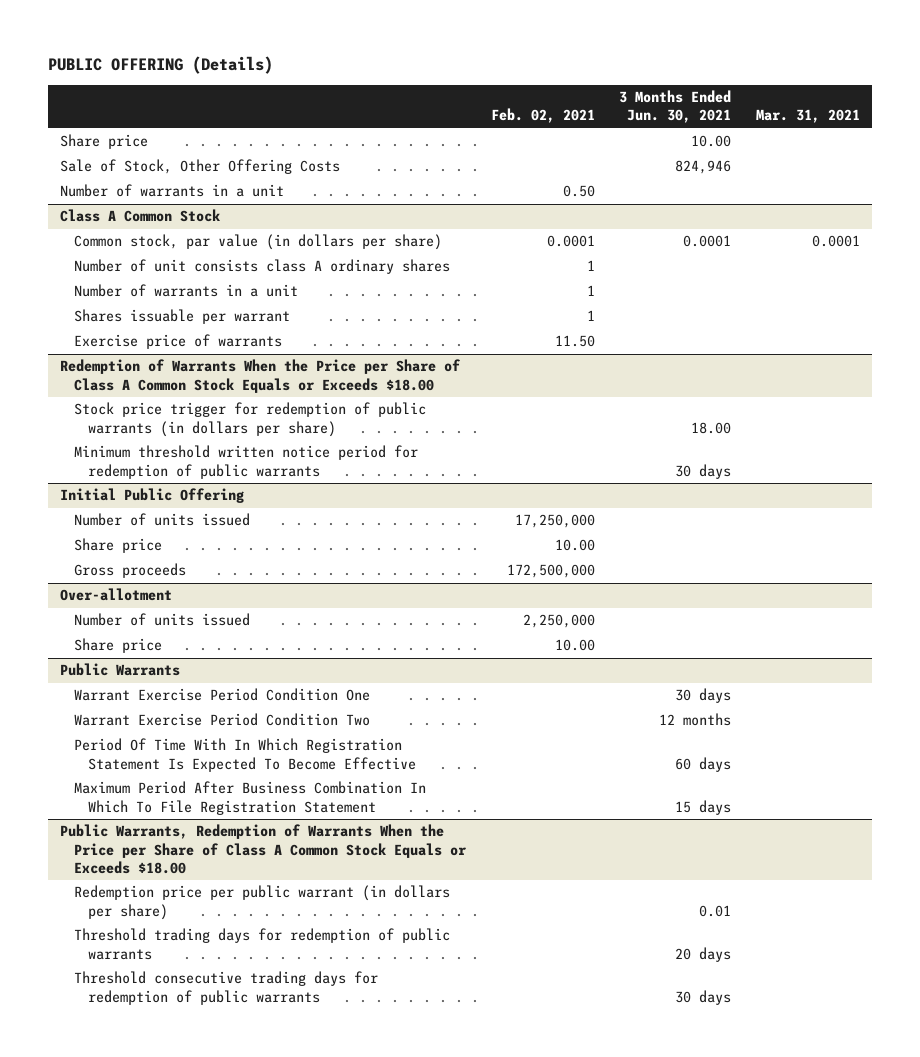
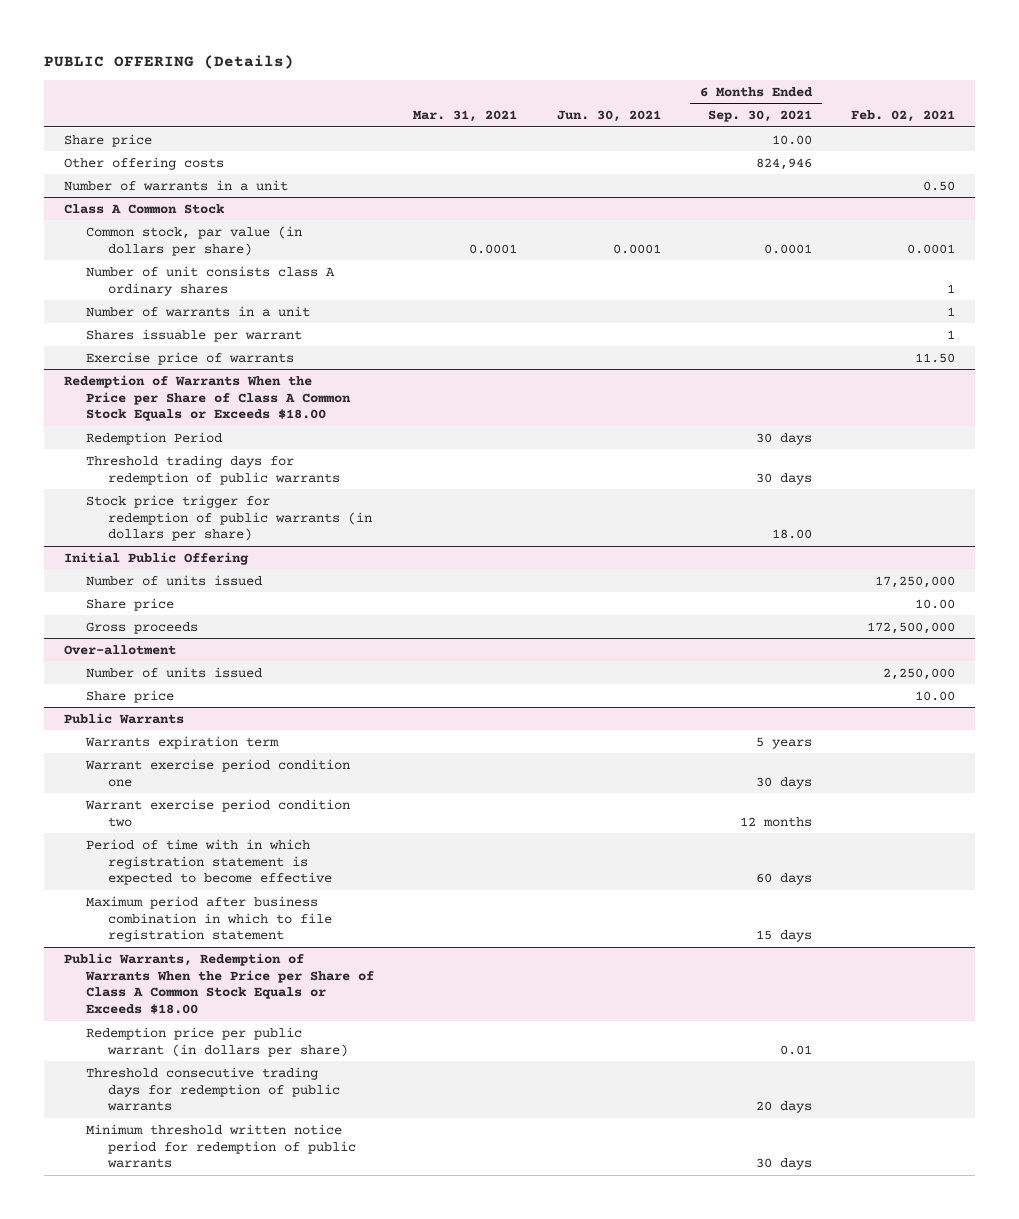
- | Feb. 02, 2021 | 3 Months Ended Jun. 30, 2021 | Mar. 31, 2021
+ | Mar. 31, 2021 | Jun. 30, 2021 | 6 Months Ended Sep. 30, 2021 | Feb. 02, 2021
- Sale of Stock, Other Offering Costs | | 824,946 |
+ Other offering costs | | | 824,946 |
@ Redemption of Warrants When the Price per Share of Class A Common Stock Equals or Exceeds $18.00
+ Redemption Period | | | 30 days |
+ Threshold trading days for redemption of public warrants | | | 30 days |
- Minimum threshold written notice period for redemption of public warrants | | 30 days |
@ Public Warrants
- Warrant Exercise Period Condition One | | 30 days |
- Warrant Exercise Period Condition Two | | 12 months |
- Period Of Time With In Which Registration Statement Is Expected To Become Effective | | 60 days |
- Maximum Period After Business Combination In Which To File Registration Statement | | 15 days |
+ Warrants expiration term | | | 5 years |
+ Warrant exercise period condition one | | | 30 days |
+ Warrant exercise period condition two | | | 12 months |
+ Period of time with in which registration statement is expected to become effective | | | 60 days |
+ Maximum period after business combination in which to file registration statement | | | 15 days |
@ Public Warrants, Redemption of Warrants When the Price per Share of Class A Common Stock Equals or Exceeds $18.00
- Threshold trading days for redemption of public warrants | | 20 days |
+ Minimum threshold written notice period for redemption of public warrants | | | 30 days |

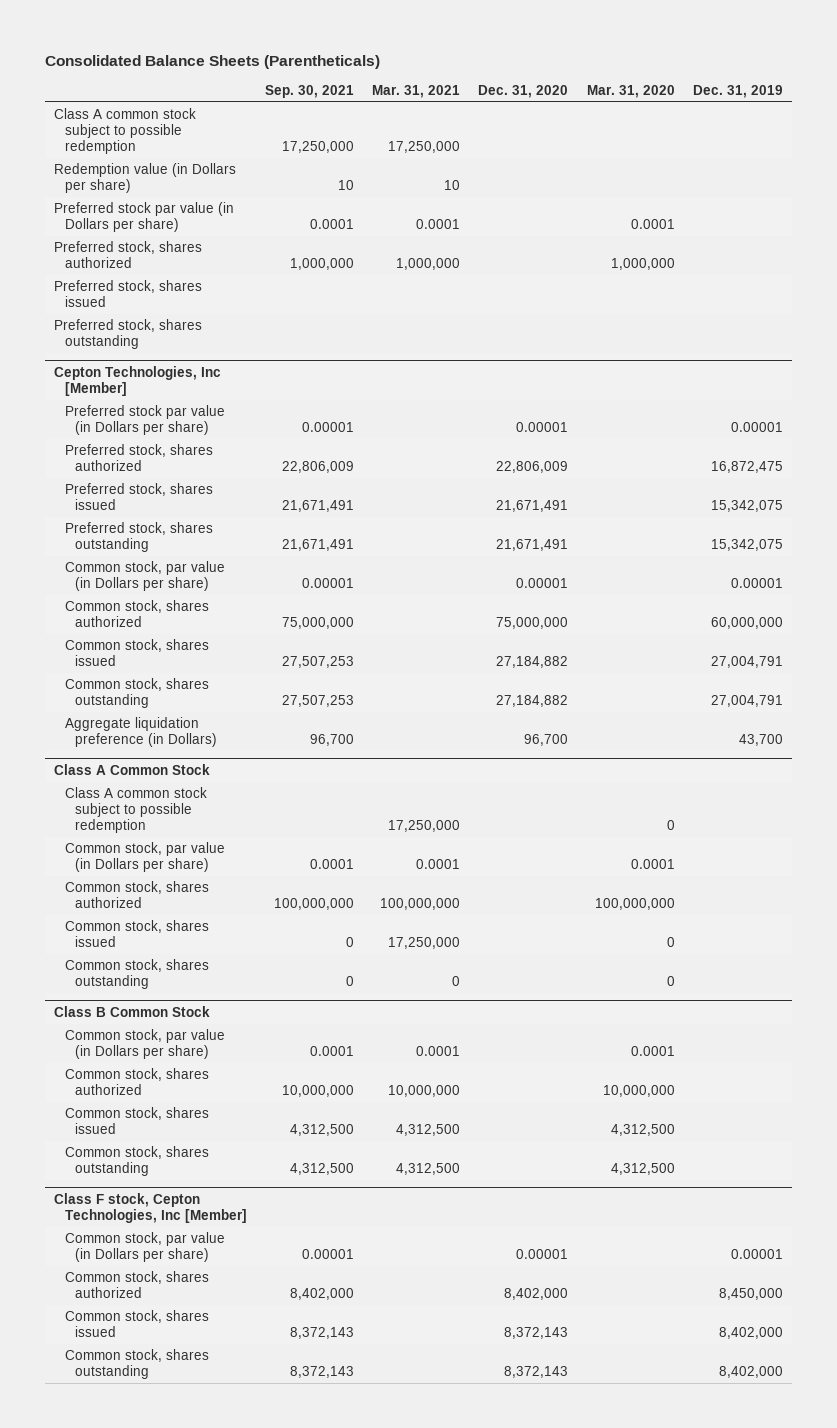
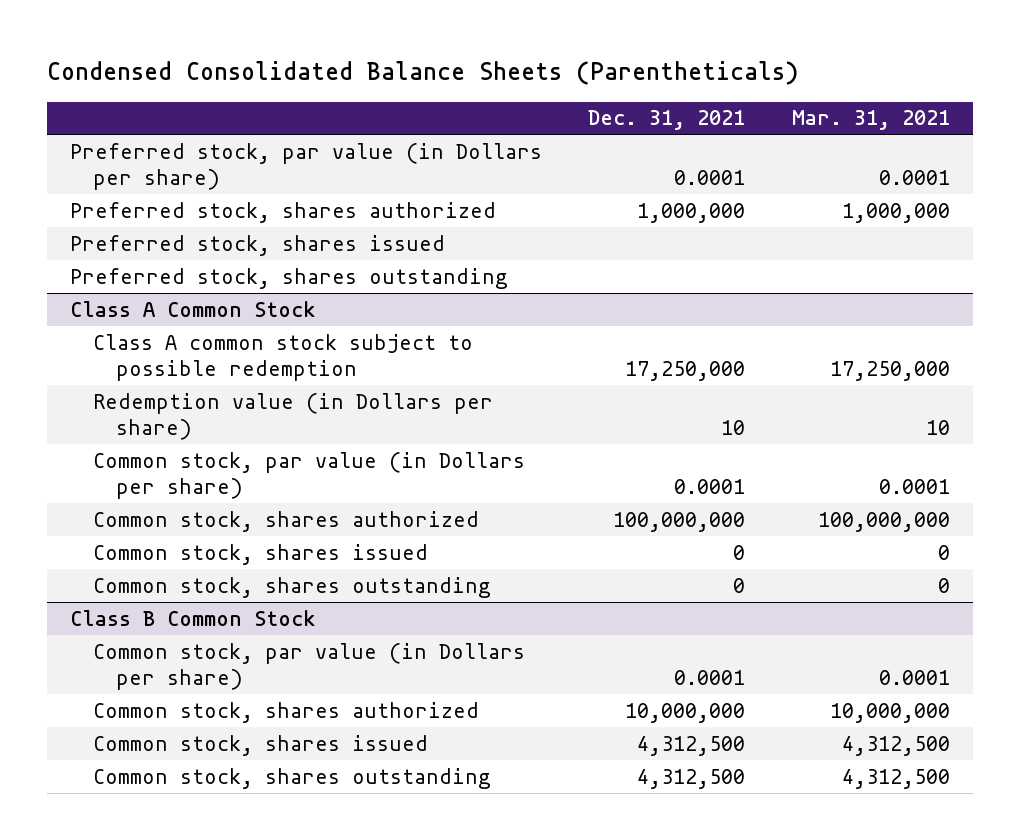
- Consolidated Balance Sheets (Parentheticals)
+ Condensed Consolidated Balance Sheets (Parentheticals)
- | Sep. 30, 2021 | Mar. 31, 2021 | Dec. 31, 2020 | Mar. 31, 2020 | Dec. 31, 2019
+ | Dec. 31, 2021 | Mar. 31, 2021
- Class A common stock subject to possible redemption | 17,250,000 | 17,250,000 | | |
- Redemption value (in Dollars per share) | 10 | 10 | | |
- Preferred stock par value (in Dollars per share) | 0.0001 | 0.0001 | | 0.0001 |
+ Preferred stock, par value (in Dollars per share) | 0.0001 | 0.0001
- Cepton Technologies, Inc [Member]
- Preferred stock par value (in Dollars per share) | 0.00001 | | 0.00001 | | 0.00001
- Preferred stock, shares authorized | 22,806,009 | | 22,806,009 | | 16,872,475
- Preferred stock, shares issued | 21,671,491 | | 21,671,491 | | 15,342,075
- Preferred stock, shares outstanding | 21,671,491 | | 21,671,491 | | 15,342,075
- Common stock, par value (in Dollars per share) | 0.00001 | | 0.00001 | | 0.00001
- Common stock, shares authorized | 75,000,000 | | 75,000,000 | | 60,000,000
- Common stock, shares issued | 27,507,253 | | 27,184,882 | | 27,004,791
- Common stock, shares outstanding | 27,507,253 | | 27,184,882 | | 27,004,791
- Aggregate liquidation preference (in Dollars) | 96,700 | | 96,700 | | 43,700
@ Class A Common Stock
+ Redemption value (in Dollars per share) | 10 | 10
- Common stock, shares issued | 0 | 17,250,000 | | 0 |
+ Common stock, shares issued | 0 | 0
- Class F stock, Cepton Technologies, Inc [Member]
- Common stock, par value (in Dollars per share) | 0.00001 | | 0.00001 | | 0.00001
- Common stock, shares authorized | 8,402,000 | | 8,402,000 | | 8,450,000
- Common stock, shares issued | 8,372,143 | | 8,372,143 | | 8,402,000
- Common stock, shares outstanding | 8,372,143 | | 8,372,143 | | 8,402,000

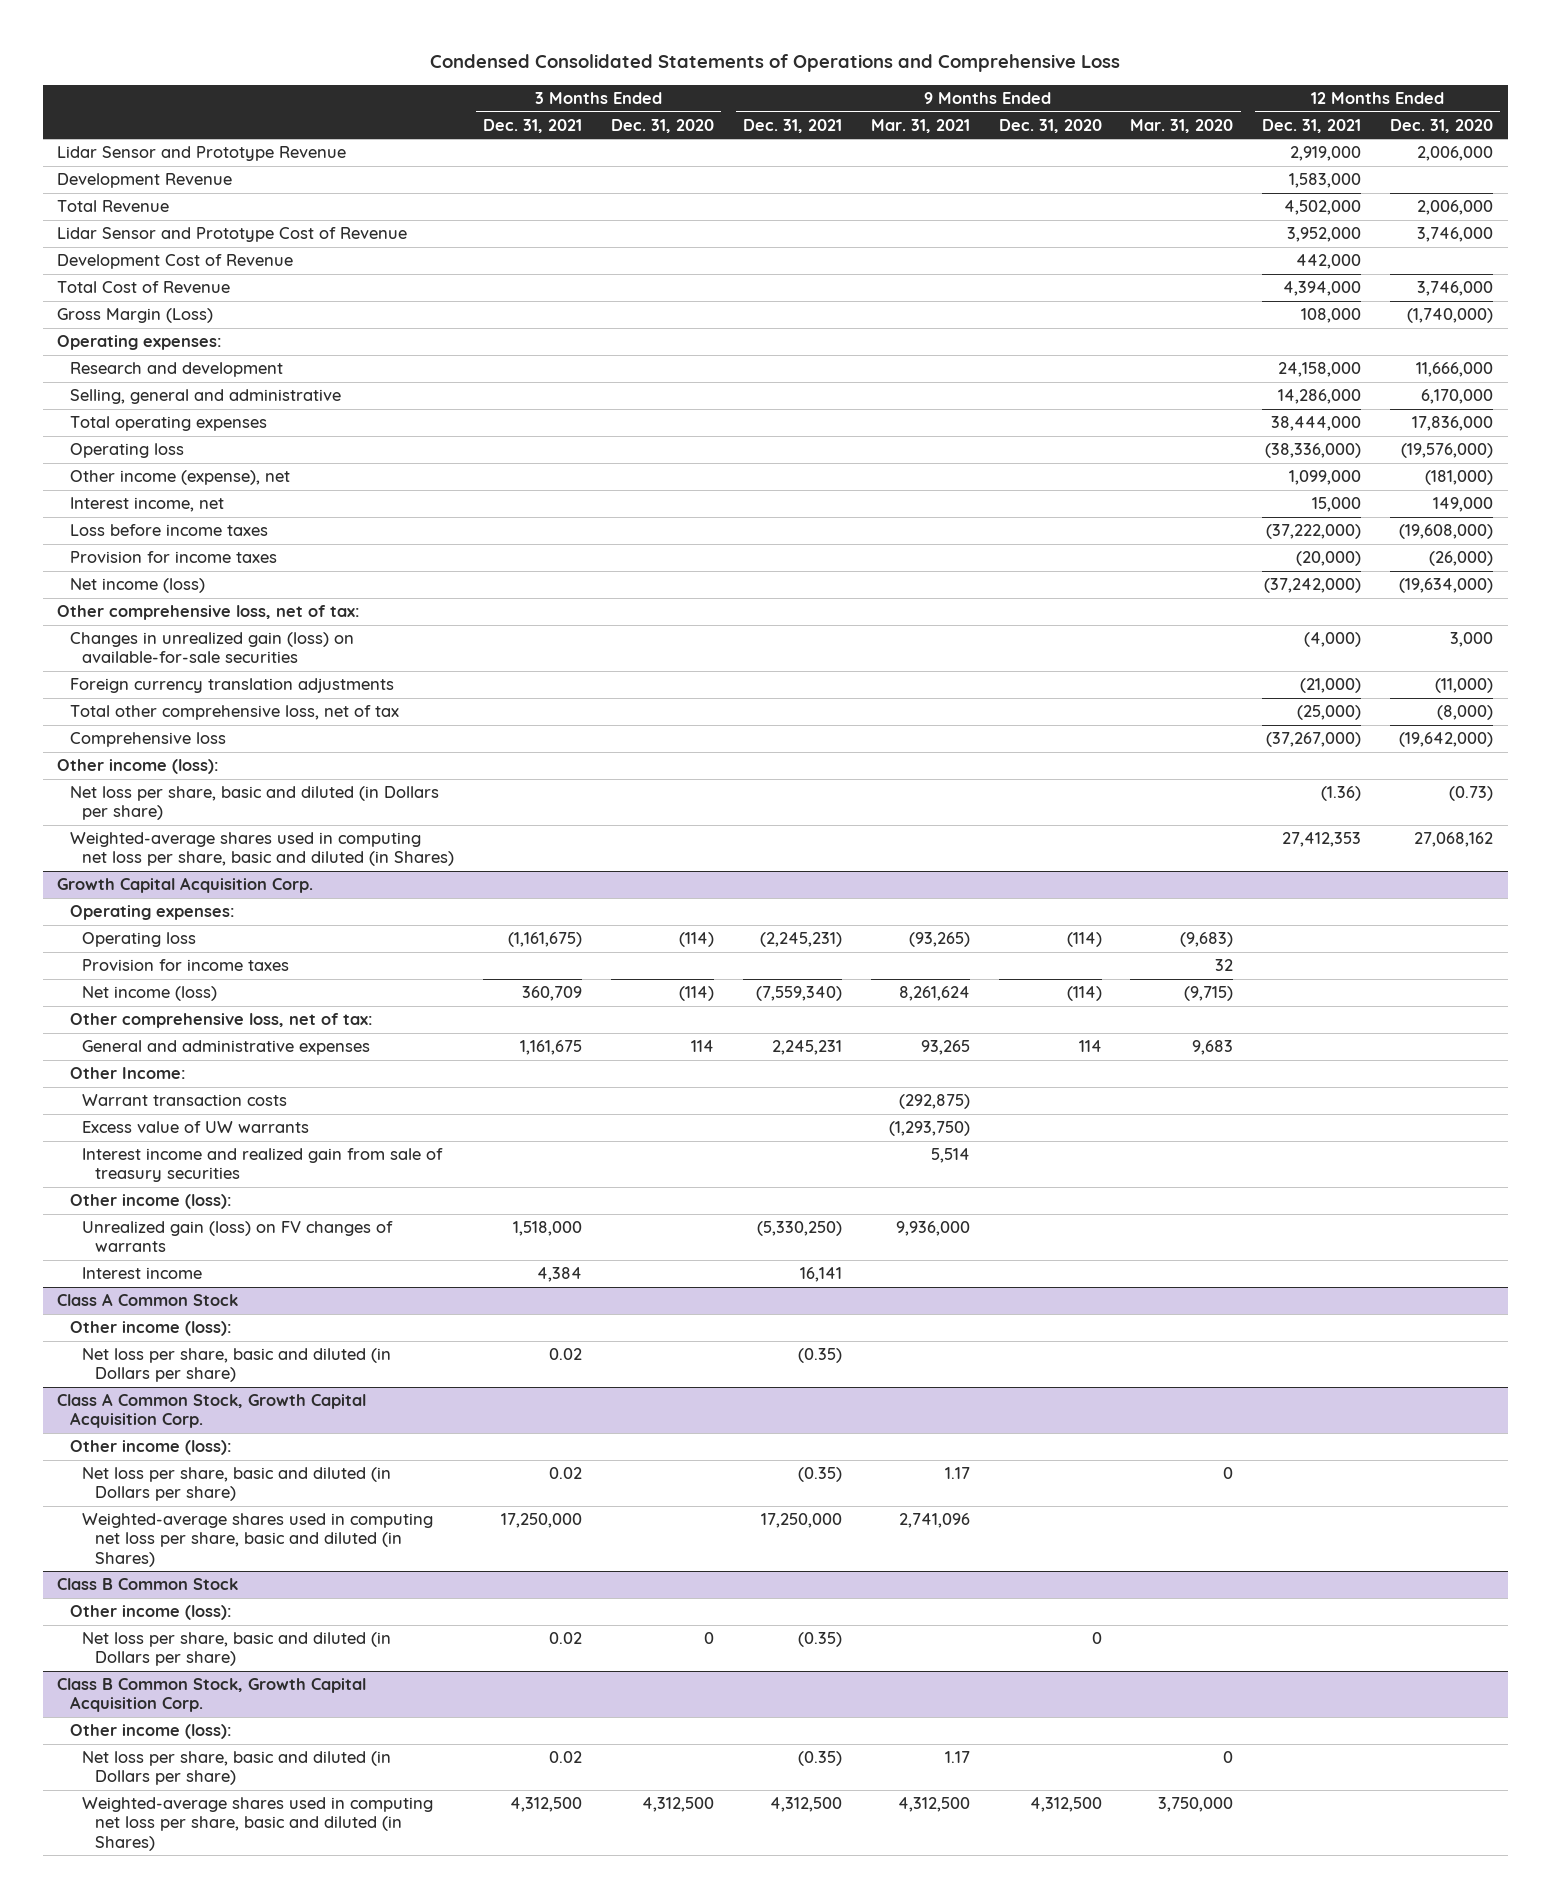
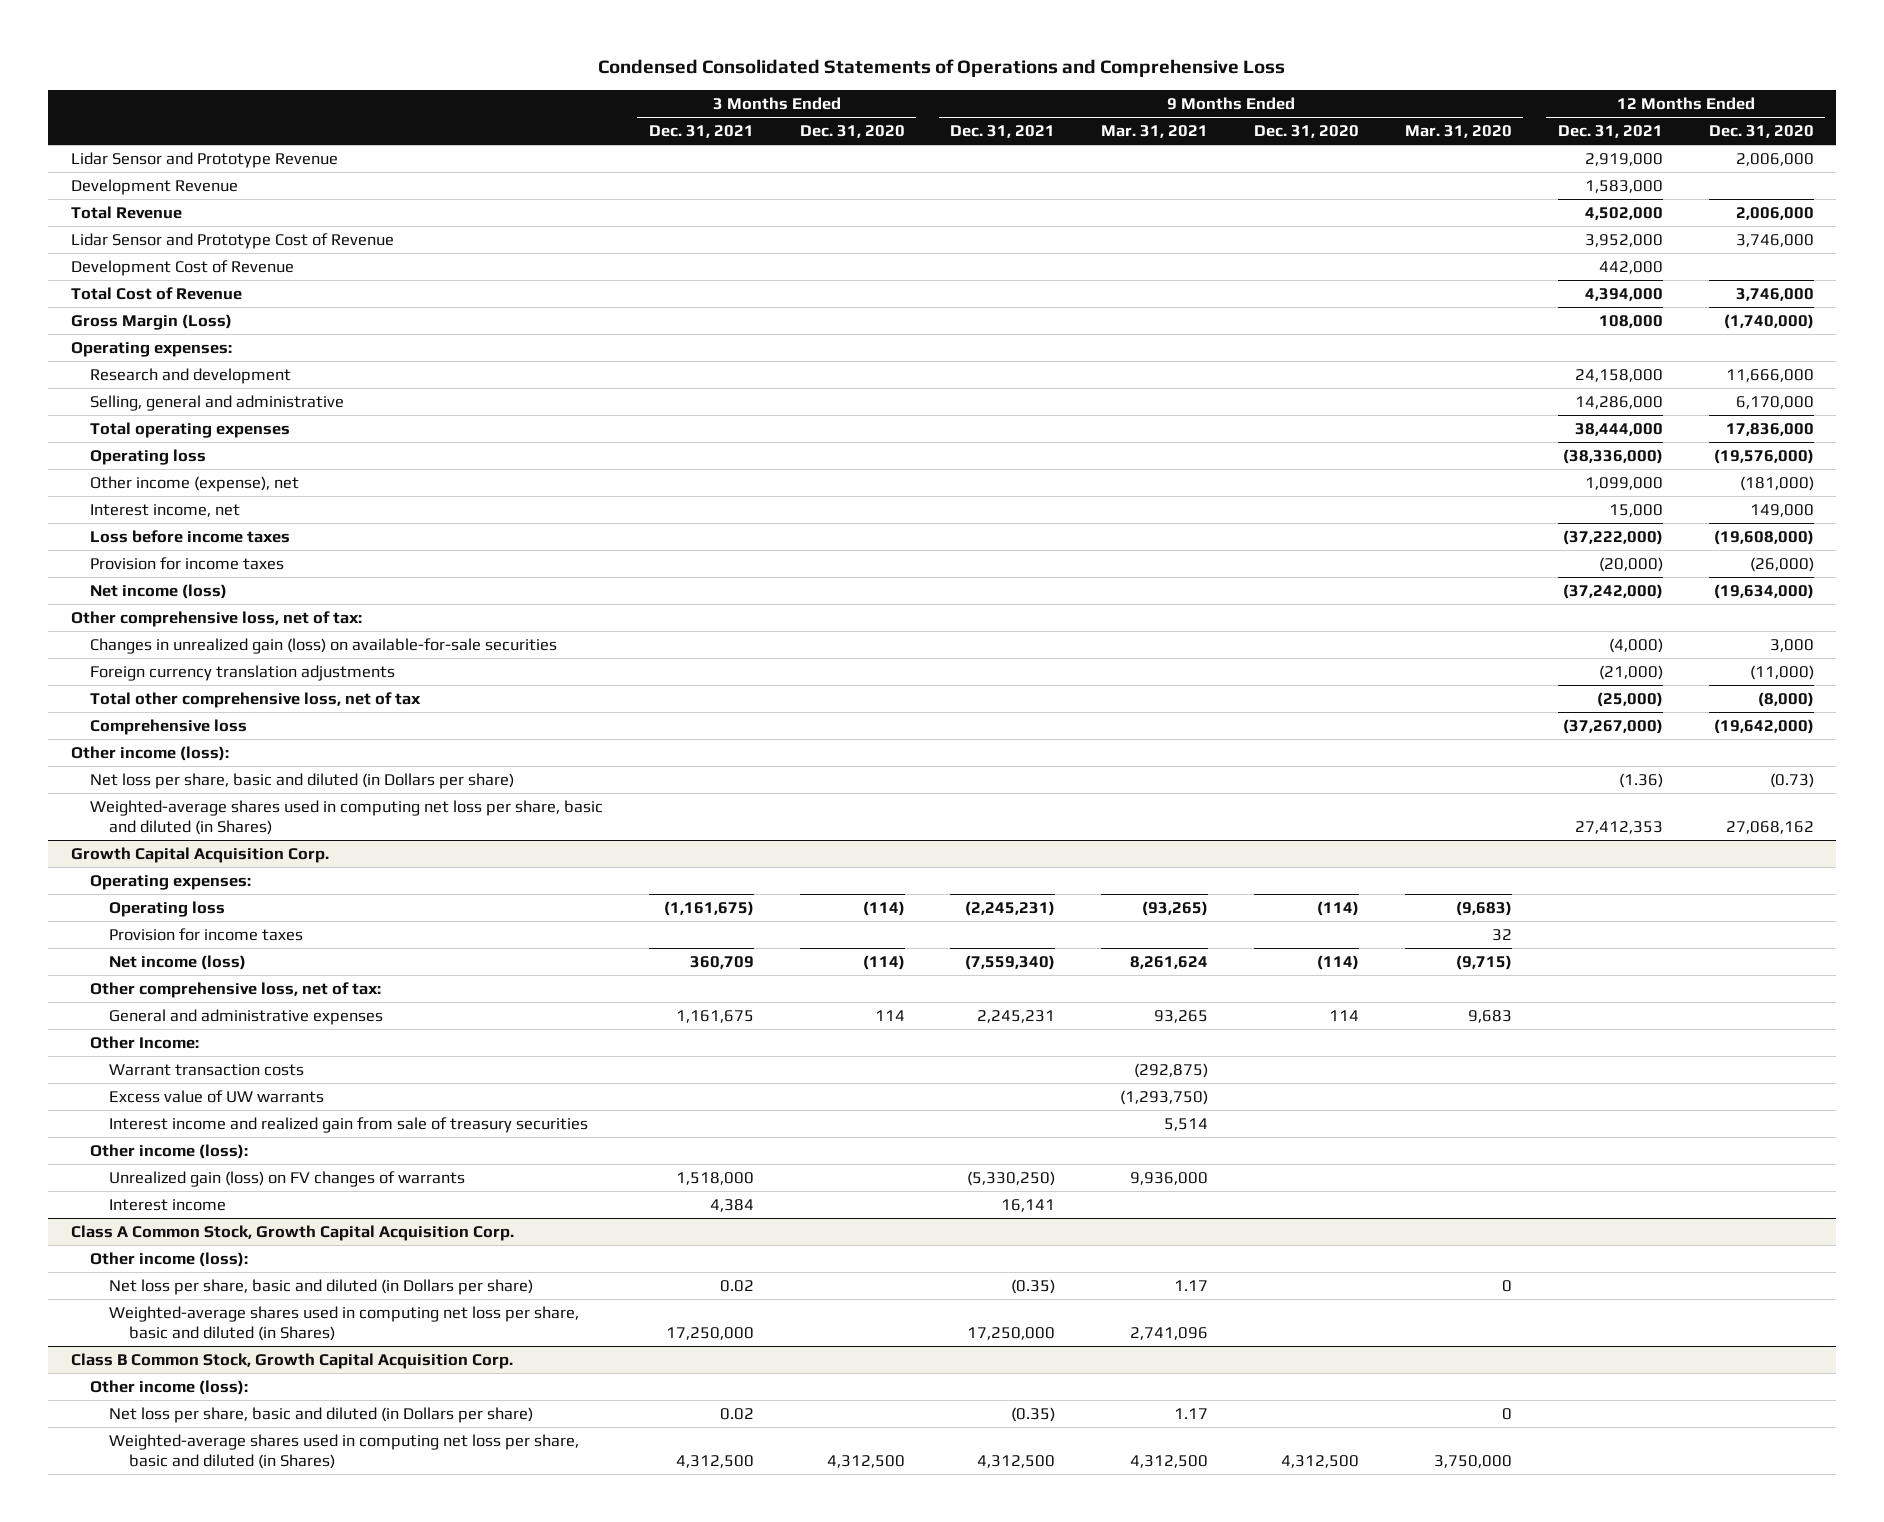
- Class A Common Stock
- Other income (loss):
- Net loss per share, basic and diluted (in Dollars per share) | 0.02 | | (0.35) | | | | |
- Class B Common Stock
- Other income (loss):
- Net loss per share, basic and diluted (in Dollars per share) | 0.02 | 0 | (0.35) | | 0 | | |

